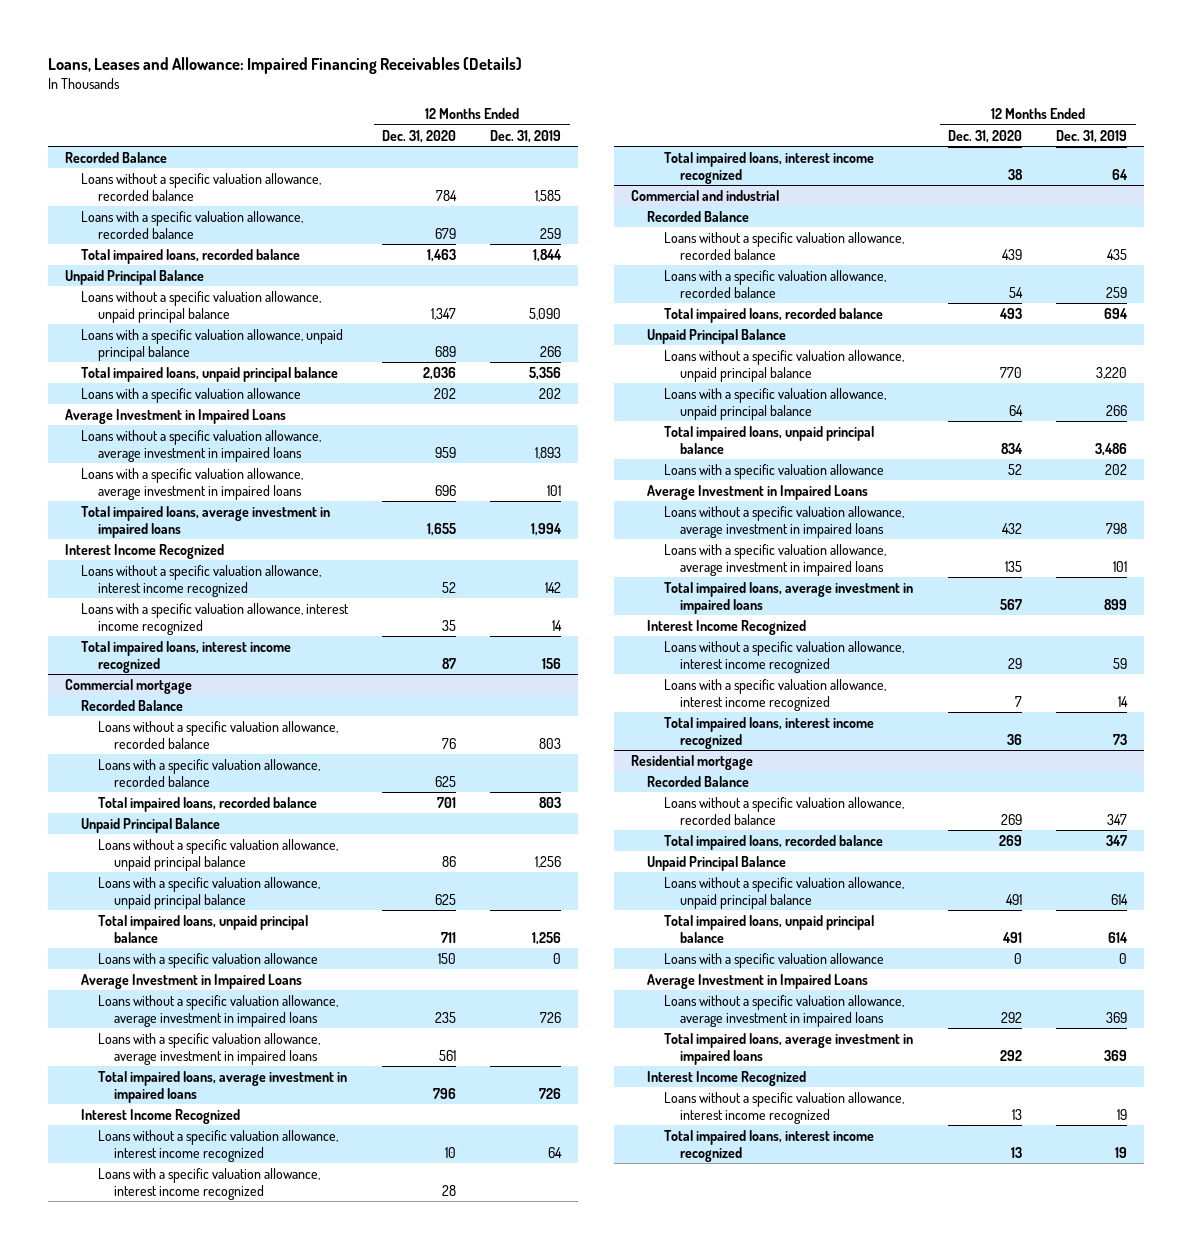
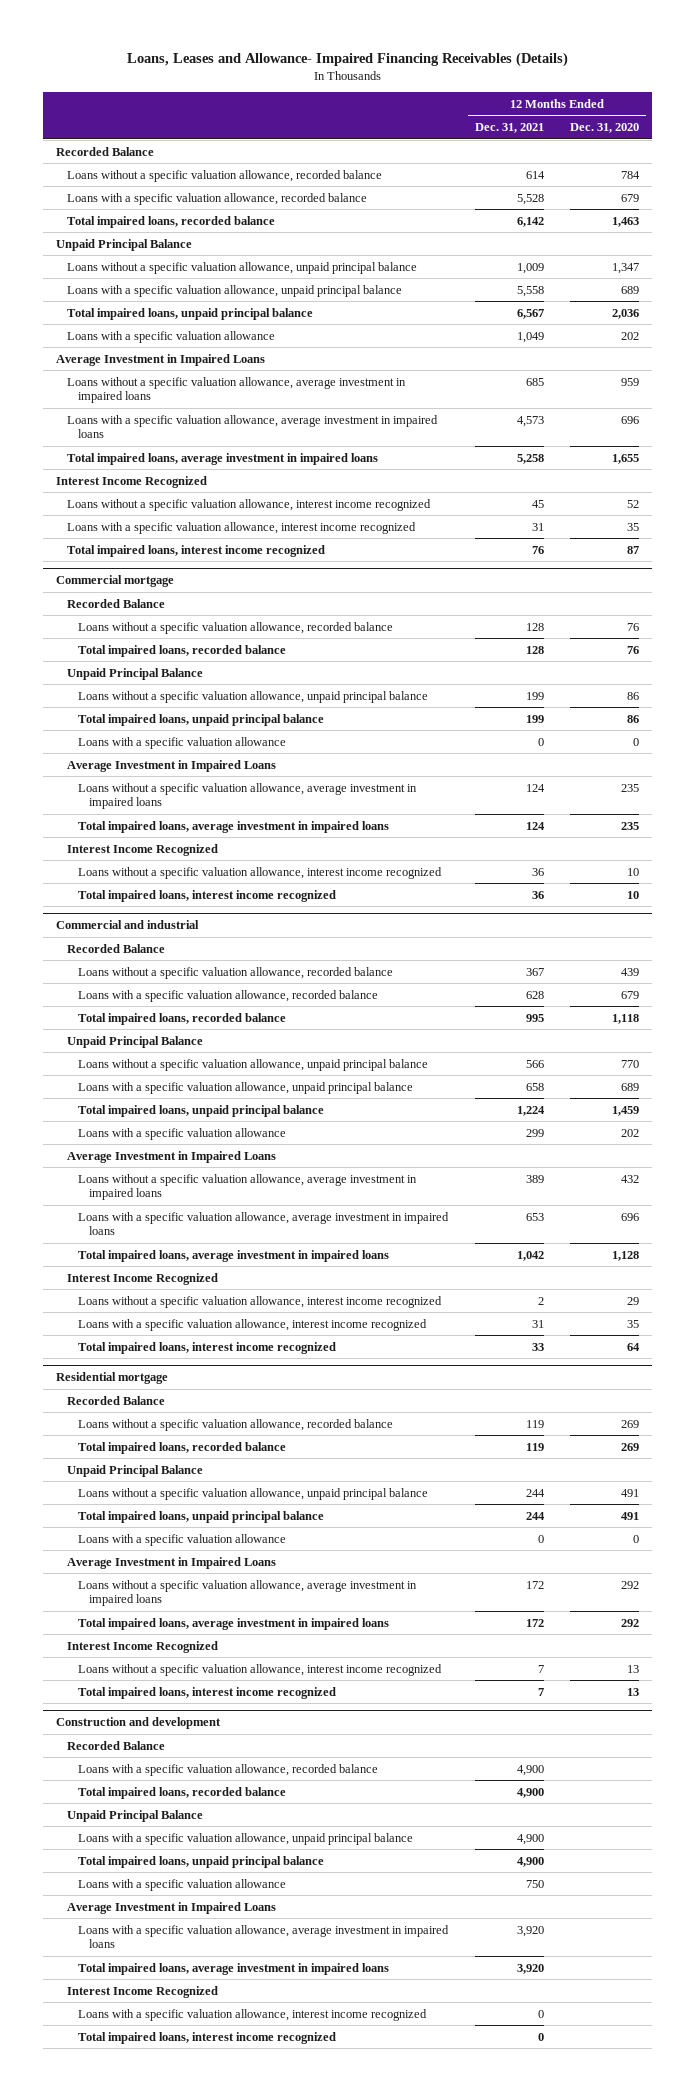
- Loans, Leases and Allowance: Impaired Financing Receivables (Details)
+ Loans, Leases and Allowance- Impaired Financing Receivables (Details)
- | 12 Months Ended Dec. 31, 2020 | 12 Months Ended Dec. 31, 2019
+ | 12 Months Ended Dec. 31, 2021 | 12 Months Ended Dec. 31, 2020
@ Commercial mortgage
- Loans with a specific valuation allowance, recorded balance | 625 |
- Total impaired loans, recorded balance | 701 | 803
+ Total impaired loans, recorded balance | 128 | 76
- Loans with a specific valuation allowance, unpaid principal balance | 625 |
- Total impaired loans, unpaid principal balance | 711 | 1,256
- Loans with a specific valuation allowance | 150 | 0
+ Total impaired loans, unpaid principal balance | 199 | 86
+ Loans with a specific valuation allowance | 0 | 0
- Loans with a specific valuation allowance, average investment in impaired loans | 561 |
- Total impaired loans, average investment in impaired loans | 796 | 726
+ Total impaired loans, average investment in impaired loans | 124 | 235
- Loans with a specific valuation allowance, interest income recognized | 28 |
- Total impaired loans, interest income recognized | 38 | 64
+ Total impaired loans, interest income recognized | 36 | 10
@ Commercial and industrial
- Loans with a specific valuation allowance, recorded balance | 54 | 259
- Total impaired loans, recorded balance | 493 | 694
+ Loans with a specific valuation allowance, recorded balance | 628 | 679
+ Total impaired loans, recorded balance | 995 | 1,118
- Loans with a specific valuation allowance, unpaid principal balance | 64 | 266
- Total impaired loans, unpaid principal balance | 834 | 3,486
- Loans with a specific valuation allowance | 52 | 202
+ Loans with a specific valuation allowance, unpaid principal balance | 658 | 689
+ Total impaired loans, unpaid principal balance | 1,224 | 1,459
+ Loans with a specific valuation allowance | 299 | 202
- Loans with a specific valuation allowance, average investment in impaired loans | 135 | 101
- Total impaired loans, average investment in impaired loans | 567 | 899
+ Loans with a specific valuation allowance, average investment in impaired loans | 653 | 696
+ Total impaired loans, average investment in impaired loans | 1,042 | 1,128
- Loans with a specific valuation allowance, interest income recognized | 7 | 14
- Total impaired loans, interest income recognized | 36 | 73
+ Loans with a specific valuation allowance, interest income recognized | 31 | 35
+ Total impaired loans, interest income recognized | 33 | 64
+ Construction and development
+ Recorded Balance
+ Loans with a specific valuation allowance, recorded balance | 4,900 |
+ Total impaired loans, recorded balance | 4,900 |
+ Unpaid Principal Balance
+ Loans with a specific valuation allowance, unpaid principal balance | 4,900 |
+ Total impaired loans, unpaid principal balance | 4,900 |
+ Loans with a specific valuation allowance | 750 |
+ Average Investment in Impaired Loans
+ Loans with a specific valuation allowance, average investment in impaired loans | 3,920 |
+ Total impaired loans, average investment in impaired loans | 3,920 |
+ Interest Income Recognized
+ Loans with a specific valuation allowance, interest income recognized | 0 |
+ Total impaired loans, interest income recognized | 0 |

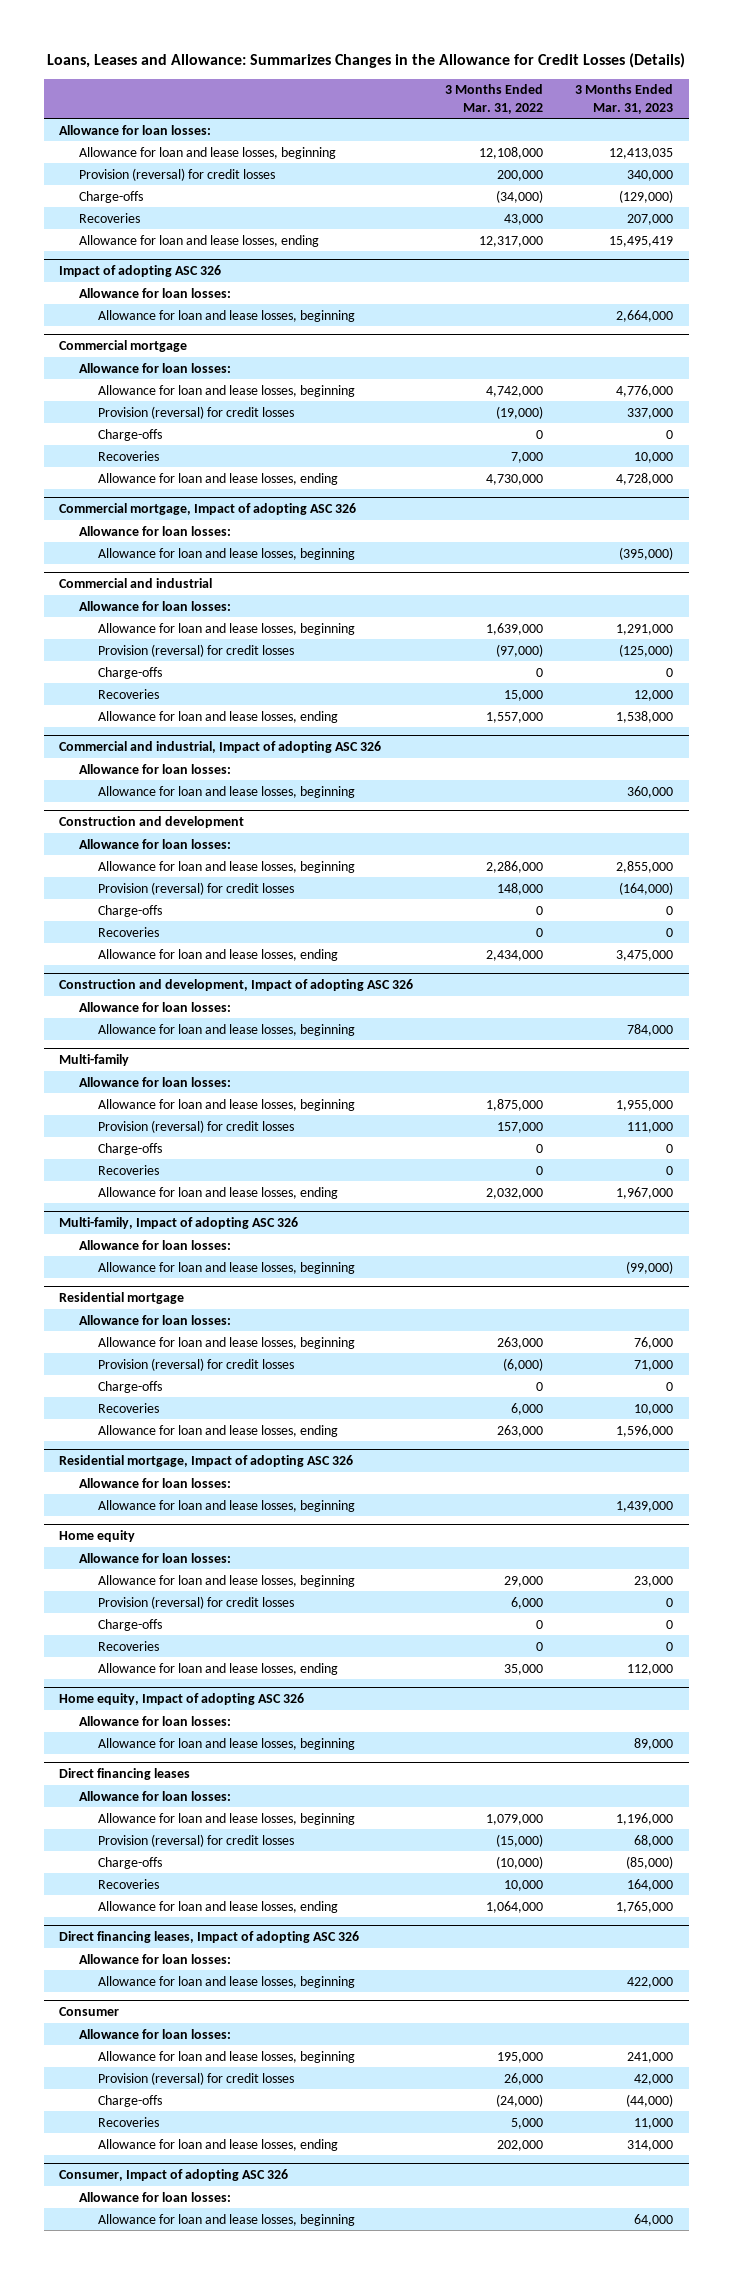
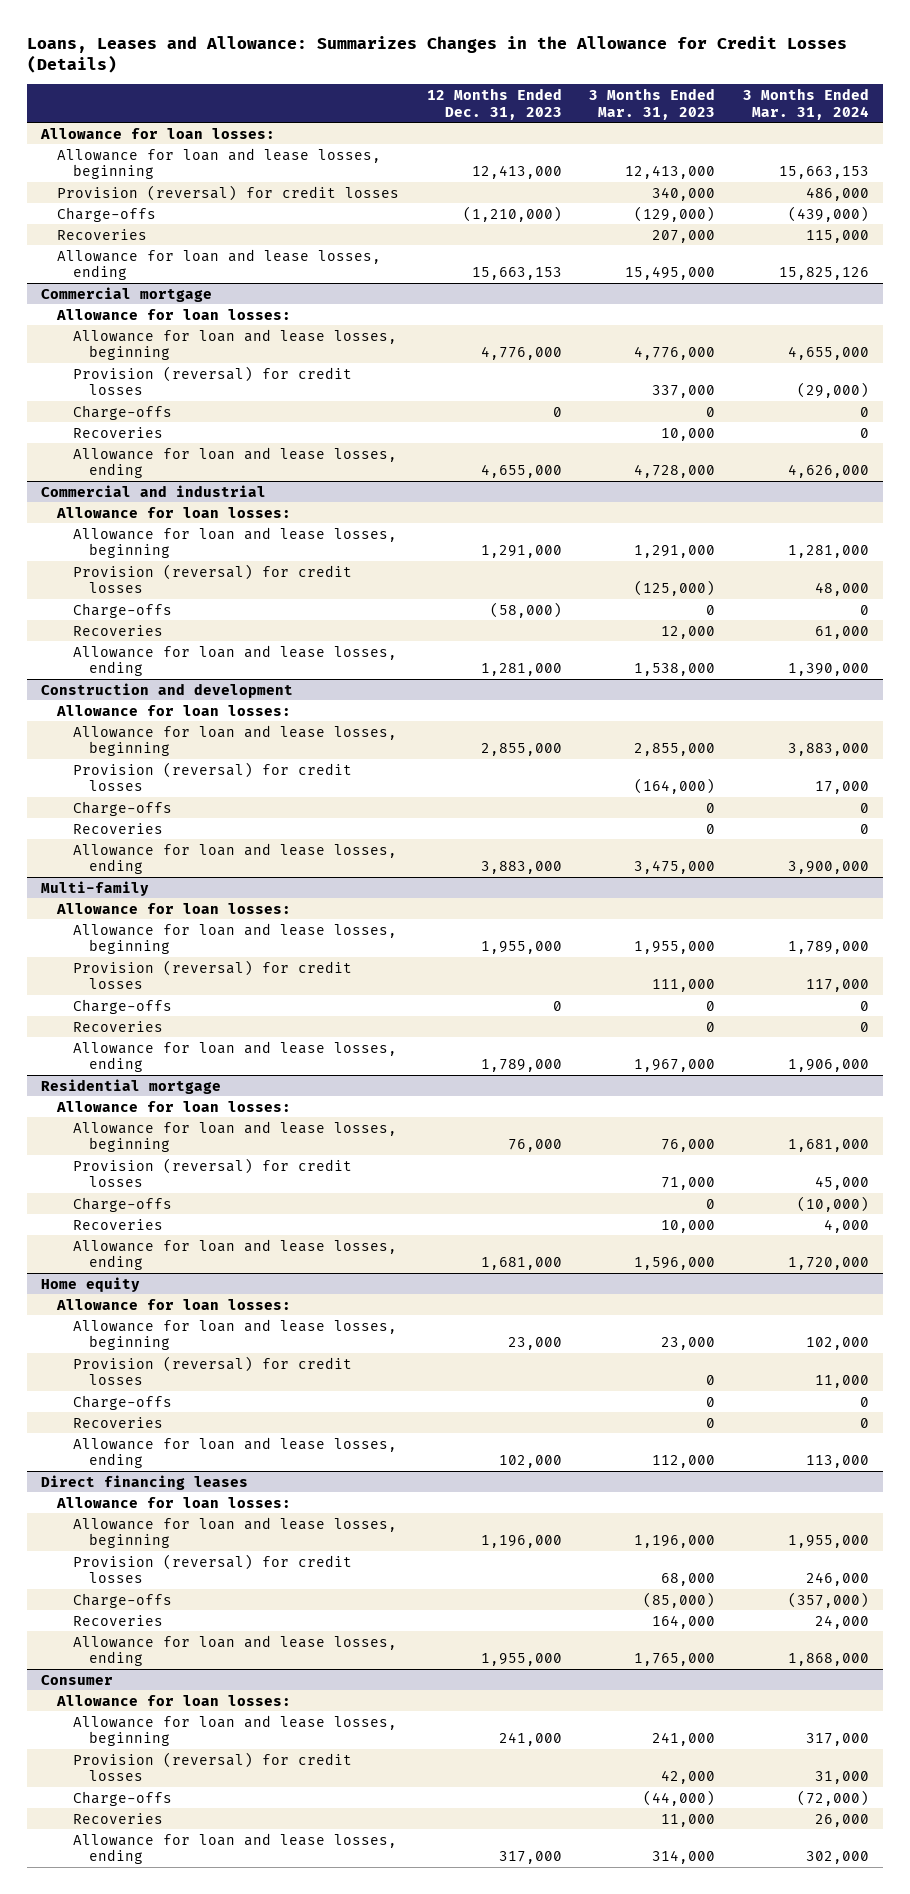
- | 3 Months Ended Mar. 31, 2022 | 3 Months Ended Mar. 31, 2023
+ | 12 Months Ended Dec. 31, 2023 | 3 Months Ended Mar. 31, 2023 | 3 Months Ended Mar. 31, 2024
- Allowance for loan and lease losses, beginning | 12,108,000 | 12,413,035
+ Allowance for loan and lease losses, beginning | 12,413,000 | 12,413,000 | 15,663,153
- Allowance for loan and lease losses, ending | 12,317,000 | 15,495,419
- Impact of adopting ASC 326
- Allowance for loan losses:
- Allowance for loan and lease losses, beginning | | 2,664,000
+ Allowance for loan and lease losses, ending | 15,663,153 | 15,495,000 | 15,825,126
- Commercial mortgage, Impact of adopting ASC 326
- Allowance for loan losses:
- Allowance for loan and lease losses, beginning | | (395,000)
- Commercial and industrial, Impact of adopting ASC 326
- Allowance for loan losses:
- Allowance for loan and lease losses, beginning | | 360,000
- Construction and development, Impact of adopting ASC 326
- Allowance for loan losses:
- Allowance for loan and lease losses, beginning | | 784,000
- Multi-family, Impact of adopting ASC 326
- Allowance for loan losses:
- Allowance for loan and lease losses, beginning | | (99,000)
- Residential mortgage, Impact of adopting ASC 326
- Allowance for loan losses:
- Allowance for loan and lease losses, beginning | | 1,439,000
- Home equity, Impact of adopting ASC 326
- Allowance for loan losses:
- Allowance for loan and lease losses, beginning | | 89,000
- Direct financing leases, Impact of adopting ASC 326
- Allowance for loan losses:
- Allowance for loan and lease losses, beginning | | 422,000
- Consumer, Impact of adopting ASC 326
- Allowance for loan losses:
- Allowance for loan and lease losses, beginning | | 64,000

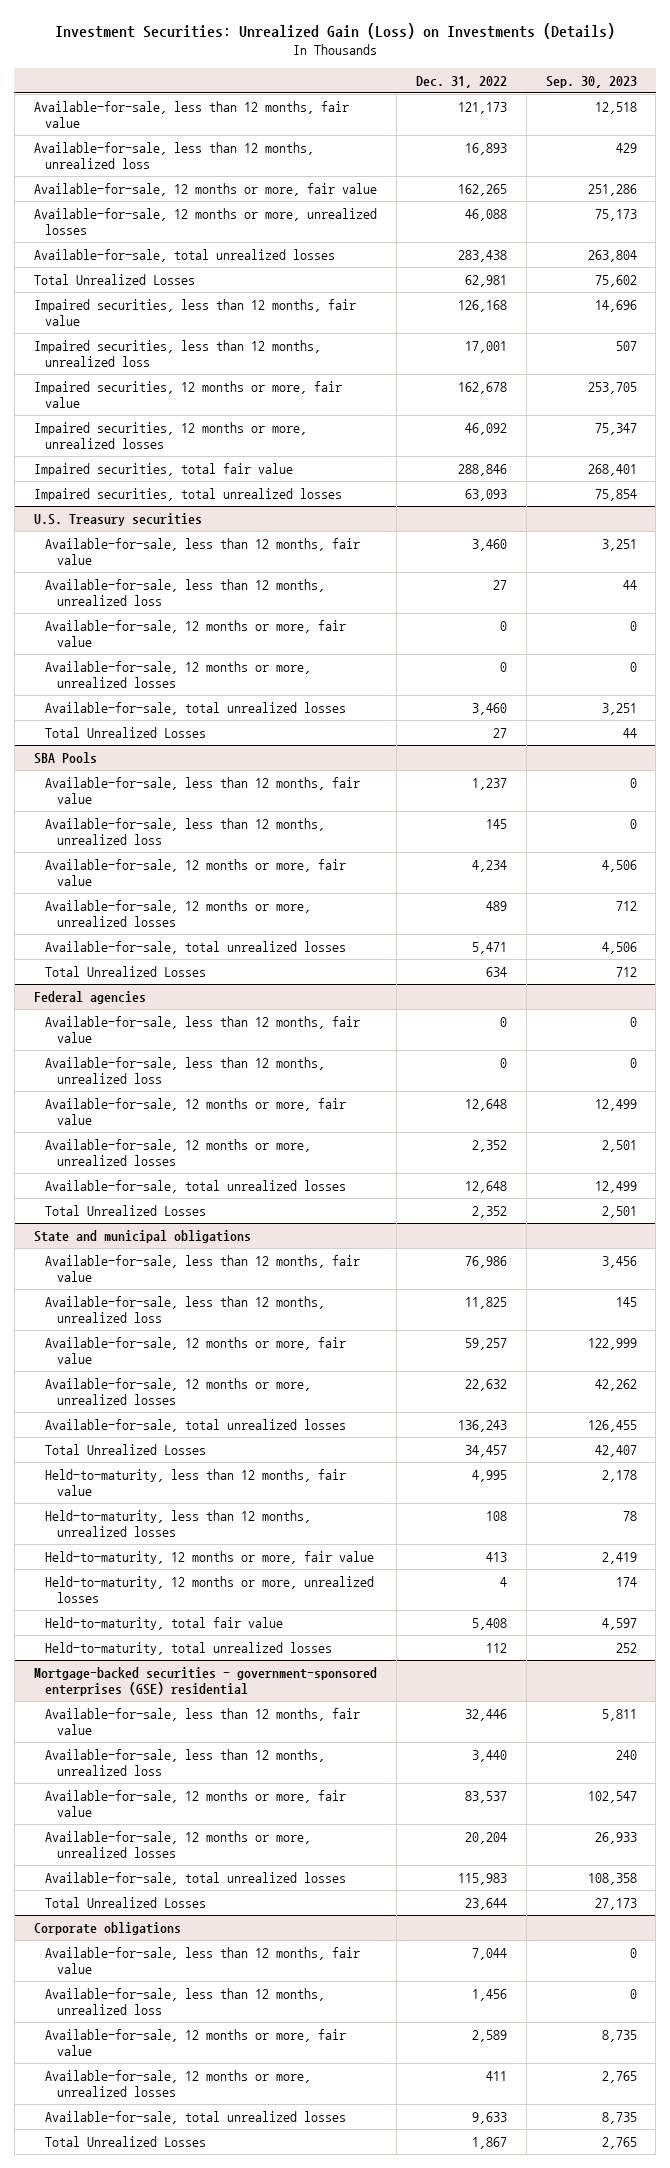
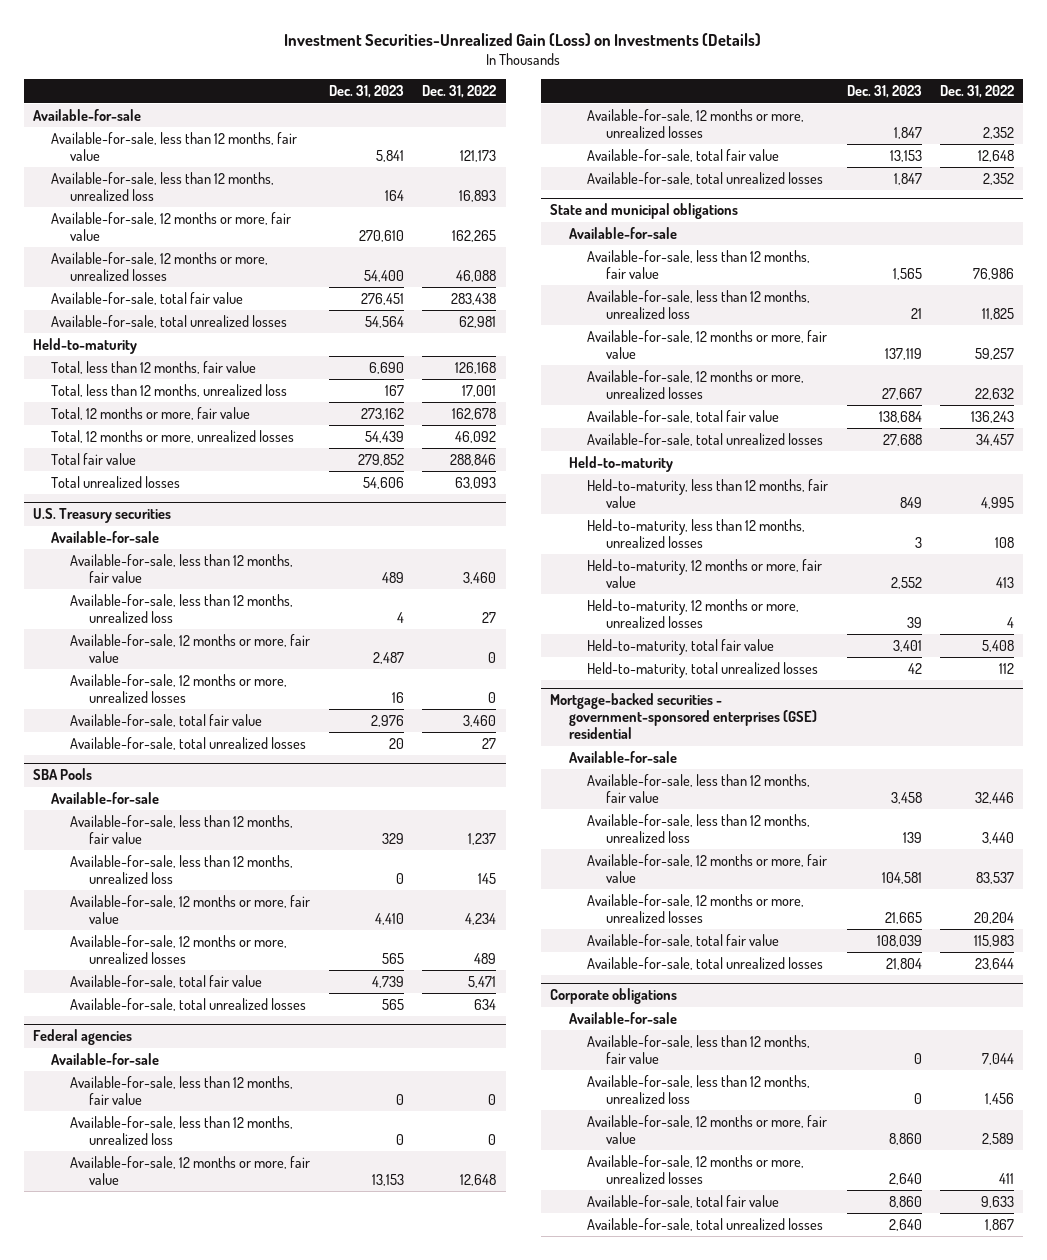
- Investment Securities: Unrealized Gain (Loss) on Investments (Details)
+ Investment Securities-Unrealized Gain (Loss) on Investments (Details)
- | Dec. 31, 2022 | Sep. 30, 2023
+ | Dec. 31, 2023 | Dec. 31, 2022
+ Available-for-sale
- Available-for-sale, total unrealized losses | 283,438 | 263,804
- Total Unrealized Losses | 62,981 | 75,602
- Impaired securities, less than 12 months, fair value | 126,168 | 14,696
- Impaired securities, less than 12 months, unrealized loss | 17,001 | 507
- Impaired securities, 12 months or more, fair value | 162,678 | 253,705
- Impaired securities, 12 months or more, unrealized losses | 46,092 | 75,347
- Impaired securities, total fair value | 288,846 | 268,401
- Impaired securities, total unrealized losses | 63,093 | 75,854
+ Available-for-sale, total fair value | 276,451 | 283,438
+ Available-for-sale, total unrealized losses | 54,564 | 62,981
+ Held-to-maturity
+ Total, less than 12 months, fair value | 6,690 | 126,168
+ Total, less than 12 months, unrealized loss | 167 | 17,001
+ Total, 12 months or more, fair value | 273,162 | 162,678
+ Total, 12 months or more, unrealized losses | 54,439 | 46,092
+ Total fair value | 279,852 | 288,846
+ Total unrealized losses | 54,606 | 63,093
@ U.S. Treasury securities
+ Available-for-sale
- Available-for-sale, total unrealized losses | 3,460 | 3,251
- Total Unrealized Losses | 27 | 44
+ Available-for-sale, total fair value | 2,976 | 3,460
+ Available-for-sale, total unrealized losses | 20 | 27
@ SBA Pools
+ Available-for-sale
- Available-for-sale, total unrealized losses | 5,471 | 4,506
- Total Unrealized Losses | 634 | 712
+ Available-for-sale, total fair value | 4,739 | 5,471
+ Available-for-sale, total unrealized losses | 565 | 634
@ Federal agencies
+ Available-for-sale
- Available-for-sale, total unrealized losses | 12,648 | 12,499
- Total Unrealized Losses | 2,352 | 2,501
+ Available-for-sale, total fair value | 13,153 | 12,648
+ Available-for-sale, total unrealized losses | 1,847 | 2,352
@ State and municipal obligations
+ Available-for-sale
- Available-for-sale, total unrealized losses | 136,243 | 126,455
- Total Unrealized Losses | 34,457 | 42,407
+ Available-for-sale, total fair value | 138,684 | 136,243
+ Available-for-sale, total unrealized losses | 27,688 | 34,457
+ Held-to-maturity
@ Mortgage-backed securities - government-sponsored enterprises (GSE) residential
+ Available-for-sale
- Available-for-sale, total unrealized losses | 115,983 | 108,358
- Total Unrealized Losses | 23,644 | 27,173
+ Available-for-sale, total fair value | 108,039 | 115,983
+ Available-for-sale, total unrealized losses | 21,804 | 23,644
@ Corporate obligations
+ Available-for-sale
- Available-for-sale, total unrealized losses | 9,633 | 8,735
- Total Unrealized Losses | 1,867 | 2,765
+ Available-for-sale, total fair value | 8,860 | 9,633
+ Available-for-sale, total unrealized losses | 2,640 | 1,867

